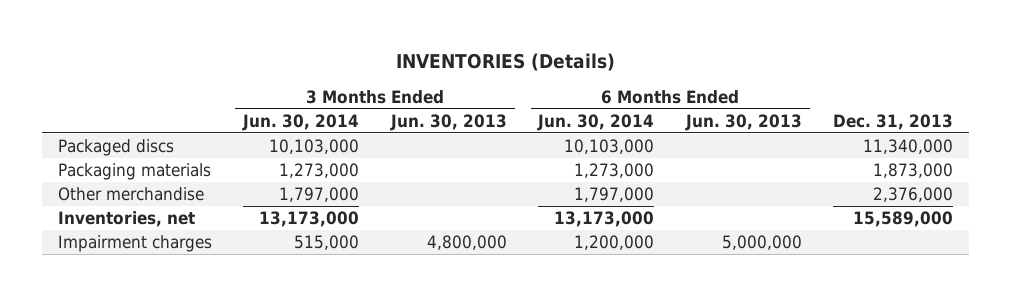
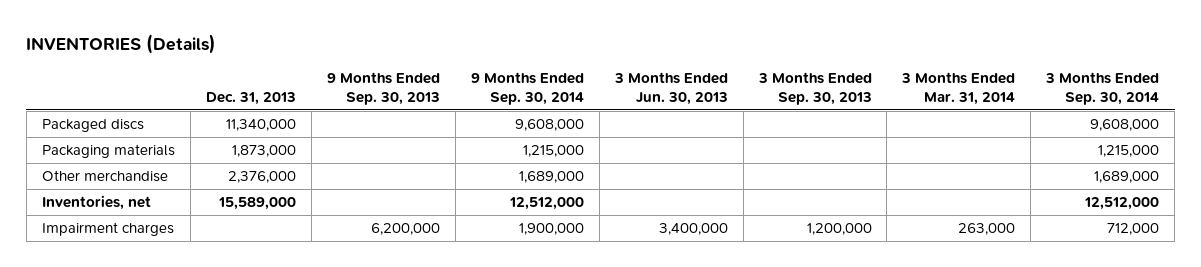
- | 3 Months Ended Jun. 30, 2014 | 3 Months Ended Jun. 30, 2013 | 6 Months Ended Jun. 30, 2014 | 6 Months Ended Jun. 30, 2013 | Dec. 31, 2013
+ | Dec. 31, 2013 | 9 Months Ended Sep. 30, 2013 | 9 Months Ended Sep. 30, 2014 | 3 Months Ended Jun. 30, 2013 | 3 Months Ended Sep. 30, 2013 | 3 Months Ended Mar. 31, 2014 | 3 Months Ended Sep. 30, 2014
- Impairment charges | 515,000 | 4,800,000 | 1,200,000 | 5,000,000 |
+ Impairment charges | | 6,200,000 | 1,900,000 | 3,400,000 | 1,200,000 | 263,000 | 712,000

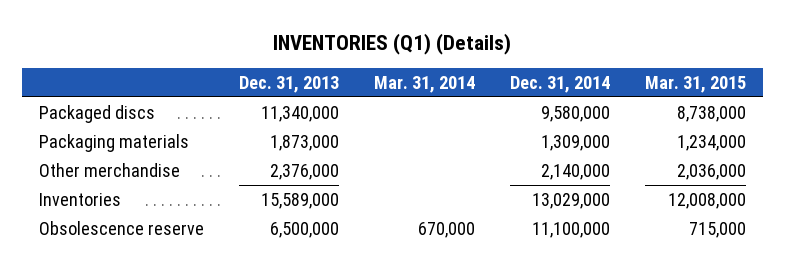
- INVENTORIES (Details)
+ INVENTORIES (Q1) (Details)
- | Dec. 31, 2013 | 9 Months Ended Sep. 30, 2013 | 9 Months Ended Sep. 30, 2014 | 3 Months Ended Jun. 30, 2013 | 3 Months Ended Sep. 30, 2013 | 3 Months Ended Mar. 31, 2014 | 3 Months Ended Sep. 30, 2014
+ | Dec. 31, 2013 | Mar. 31, 2014 | Dec. 31, 2014 | Mar. 31, 2015
- Inventories, net | 15,589,000 | | 12,512,000 | | | | 12,512,000
- Impairment charges | | 6,200,000 | 1,900,000 | 3,400,000 | 1,200,000 | 263,000 | 712,000
+ Inventories | 15,589,000 | | 13,029,000 | 12,008,000
+ Obsolescence reserve | 6,500,000 | 670,000 | 11,100,000 | 715,000

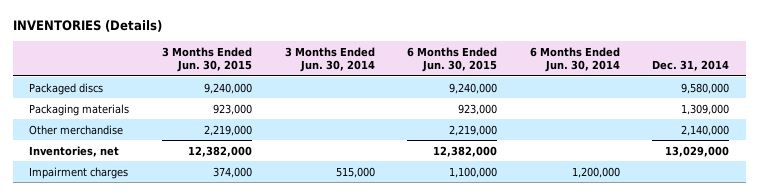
- INVENTORIES (Q1) (Details)
+ INVENTORIES (Details)
- | Dec. 31, 2013 | Mar. 31, 2014 | Dec. 31, 2014 | Mar. 31, 2015
+ | 3 Months Ended Jun. 30, 2015 | 3 Months Ended Jun. 30, 2014 | 6 Months Ended Jun. 30, 2015 | 6 Months Ended Jun. 30, 2014 | Dec. 31, 2014
- Inventories | 15,589,000 | | 13,029,000 | 12,008,000
- Obsolescence reserve | 6,500,000 | 670,000 | 11,100,000 | 715,000
+ Inventories, net | 12,382,000 | | 12,382,000 | | 13,029,000
+ Impairment charges | 374,000 | 515,000 | 1,100,000 | 1,200,000 |

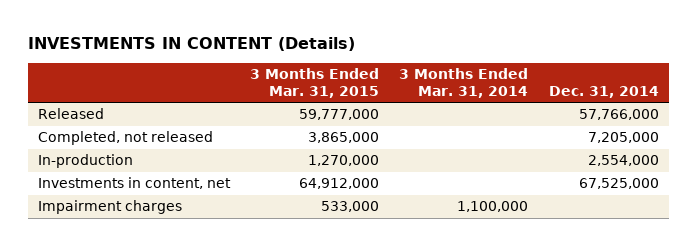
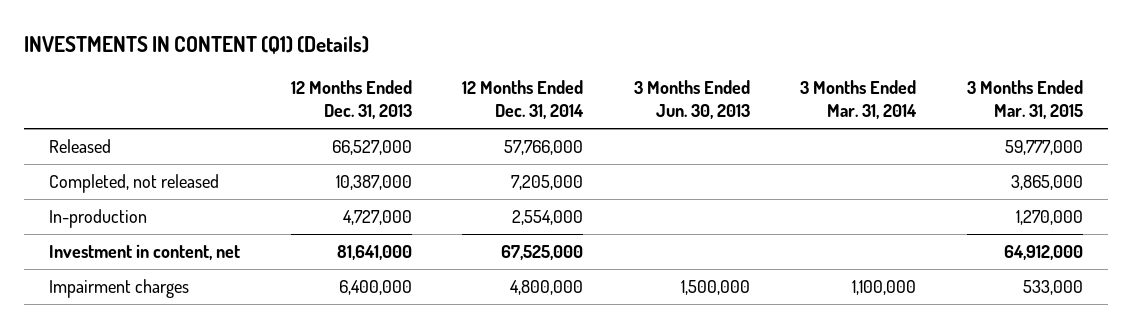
- INVESTMENTS IN CONTENT (Details)
+ INVESTMENTS IN CONTENT (Q1) (Details)
- | 3 Months Ended Mar. 31, 2015 | 3 Months Ended Mar. 31, 2014 | Dec. 31, 2014
+ | 12 Months Ended Dec. 31, 2013 | 12 Months Ended Dec. 31, 2014 | 3 Months Ended Jun. 30, 2013 | 3 Months Ended Mar. 31, 2014 | 3 Months Ended Mar. 31, 2015
- Investments in content, net | 64,912,000 | | 67,525,000
+ Investment in content, net | 81,641,000 | 67,525,000 | | | 64,912,000

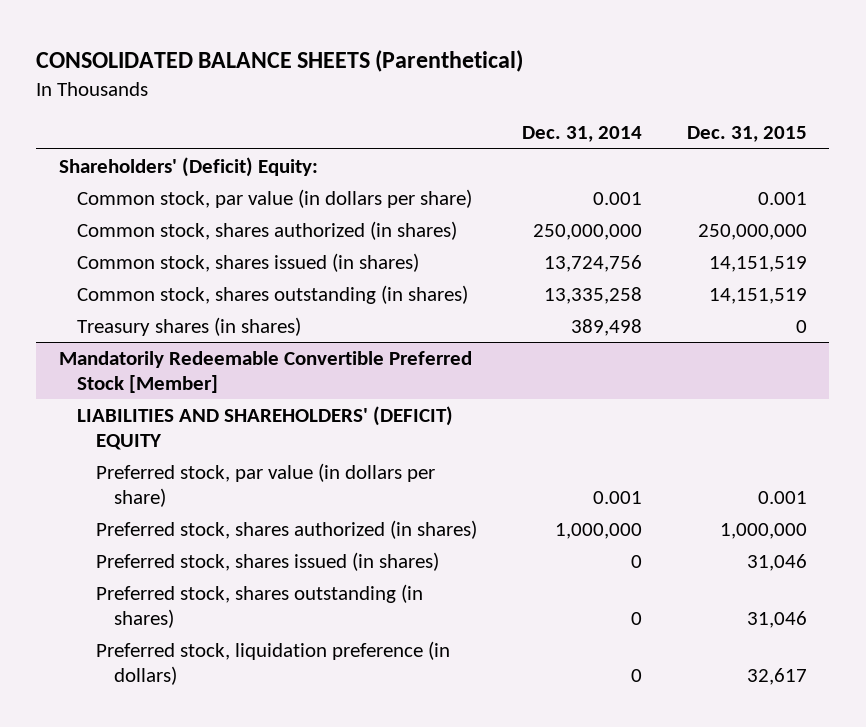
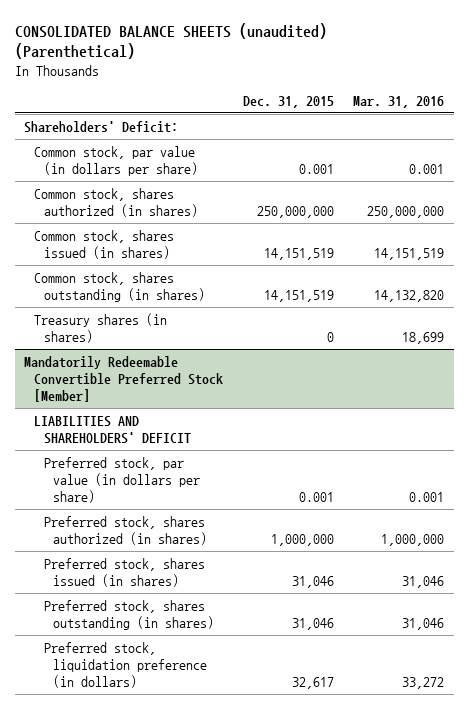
- CONSOLIDATED BALANCE SHEETS (Parenthetical)
+ CONSOLIDATED BALANCE SHEETS (unaudited) (Parenthetical)
- | Dec. 31, 2014 | Dec. 31, 2015
+ | Dec. 31, 2015 | Mar. 31, 2016
- Shareholders' (Deficit) Equity:
+ Shareholders' Deficit:
@ Mandatorily Redeemable Convertible Preferred Stock [Member]
- LIABILITIES AND SHAREHOLDERS' (DEFICIT) EQUITY
+ LIABILITIES AND SHAREHOLDERS' DEFICIT

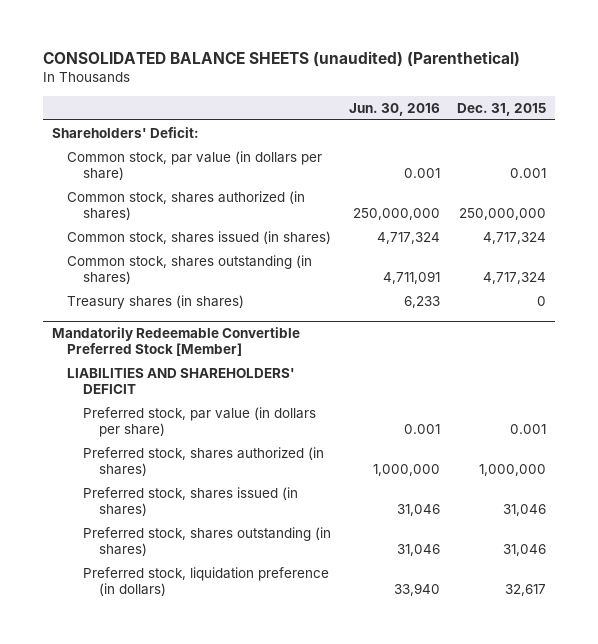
- | Dec. 31, 2015 | Mar. 31, 2016
+ | Jun. 30, 2016 | Dec. 31, 2015
- Common stock, shares issued (in shares) | 14,151,519 | 14,151,519
- Common stock, shares outstanding (in shares) | 14,151,519 | 14,132,820
+ Common stock, shares issued (in shares) | 4,717,324 | 4,717,324
+ Common stock, shares outstanding (in shares) | 4,711,091 | 4,717,324

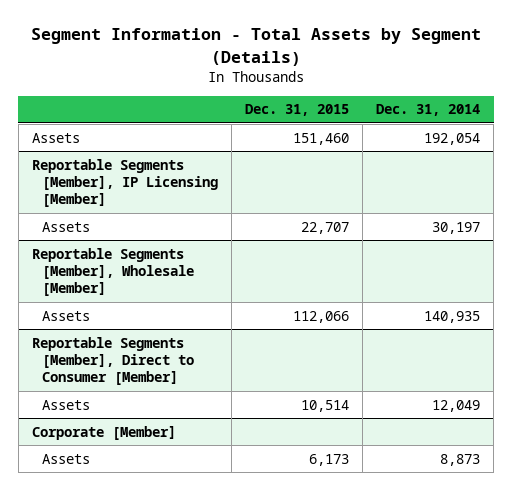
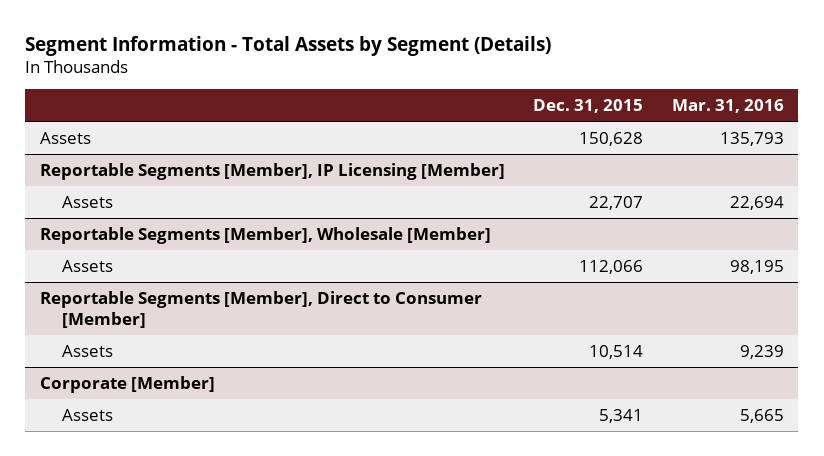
- | Dec. 31, 2015 | Dec. 31, 2014
+ | Dec. 31, 2015 | Mar. 31, 2016
- Assets | 151,460 | 192,054
+ Assets | 150,628 | 135,793
@ Corporate [Member]
- Assets | 6,173 | 8,873
+ Assets | 5,341 | 5,665

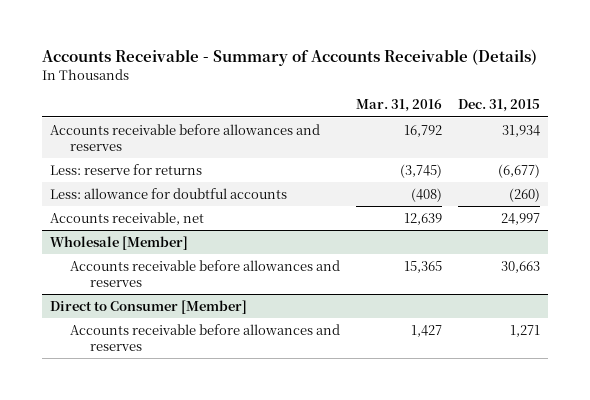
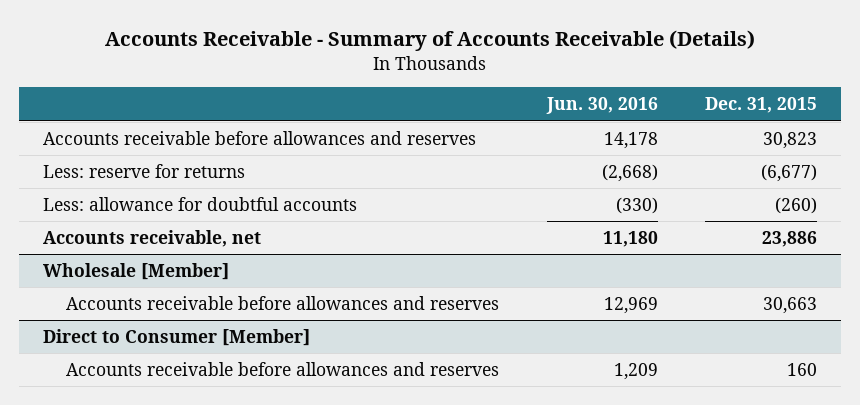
- | Mar. 31, 2016 | Dec. 31, 2015
+ | Jun. 30, 2016 | Dec. 31, 2015
- Accounts receivable before allowances and reserves | 16,792 | 31,934
+ Accounts receivable before allowances and reserves | 14,178 | 30,823
- Accounts receivable, net | 12,639 | 24,997
+ Accounts receivable, net | 11,180 | 23,886
@ Direct to Consumer [Member]
- Accounts receivable before allowances and reserves | 1,427 | 1,271
+ Accounts receivable before allowances and reserves | 1,209 | 160

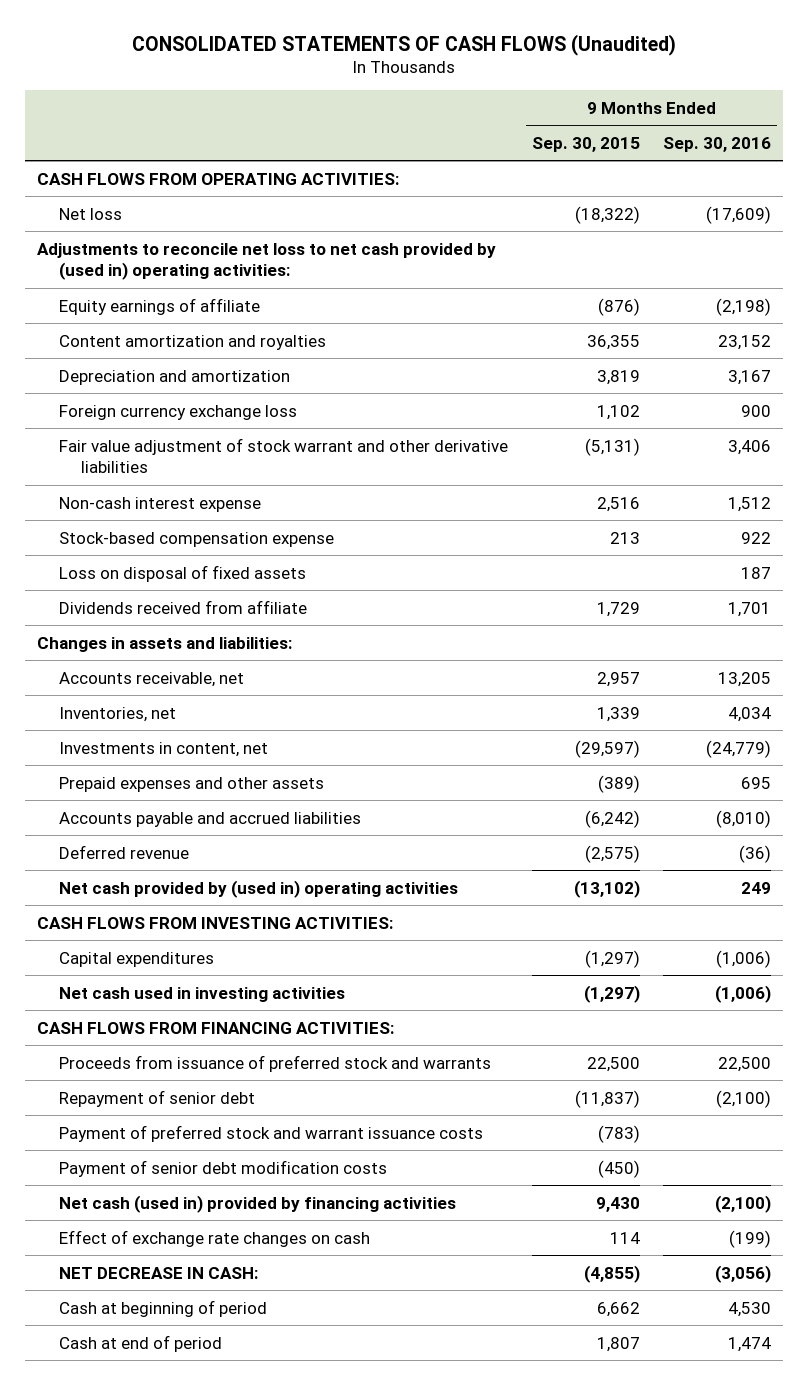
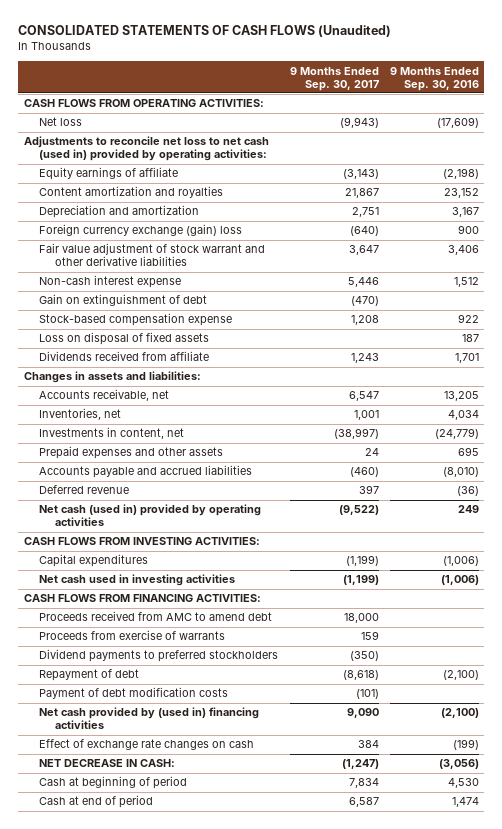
- | 9 Months Ended Sep. 30, 2015 | 9 Months Ended Sep. 30, 2016
+ | 9 Months Ended Sep. 30, 2017 | 9 Months Ended Sep. 30, 2016
- Adjustments to reconcile net loss to net cash provided by (used in) operating activities:
+ Adjustments to reconcile net loss to net cash (used in) provided by operating activities:
- Foreign currency exchange loss | 1,102 | 900
+ Foreign currency exchange (gain) loss | (640) | 900
+ Gain on extinguishment of debt | (470) |
- Net cash provided by (used in) operating activities | (13,102) | 249
+ Net cash (used in) provided by operating activities | (9,522) | 249
- Proceeds from issuance of preferred stock and warrants | 22,500 | 22,500
- Repayment of senior debt | (11,837) | (2,100)
- Payment of preferred stock and warrant issuance costs | (783) |
- Payment of senior debt modification costs | (450) |
- Net cash (used in) provided by financing activities | 9,430 | (2,100)
+ Proceeds received from AMC to amend debt | 18,000 |
+ Proceeds from exercise of warrants | 159 |
+ Dividend payments to preferred stockholders | (350) |
+ Repayment of debt | (8,618) | (2,100)
+ Payment of debt modification costs | (101) |
+ Net cash provided by (used in) financing activities | 9,090 | (2,100)

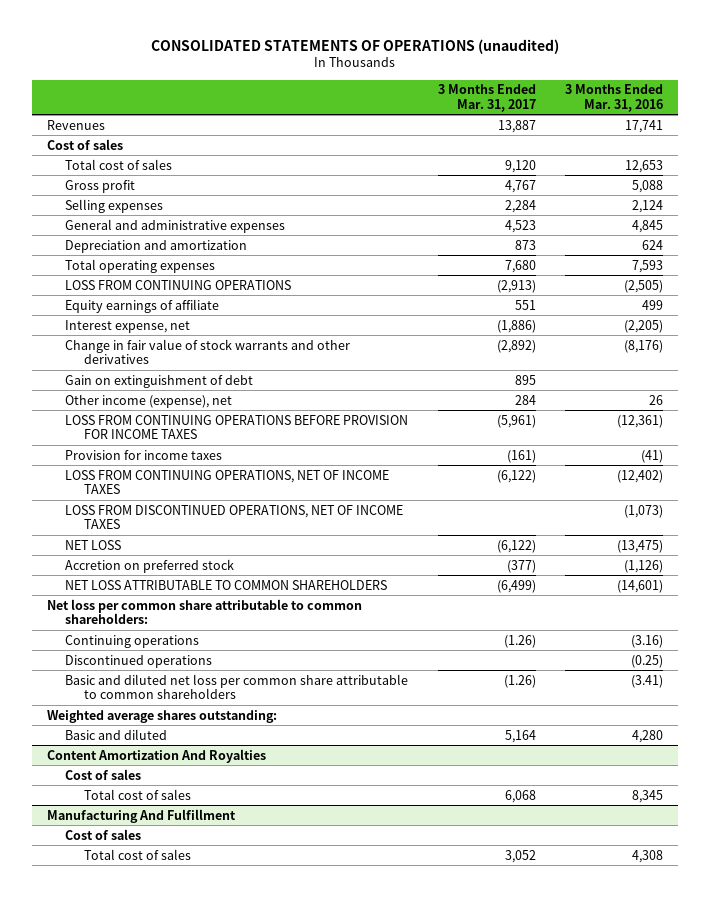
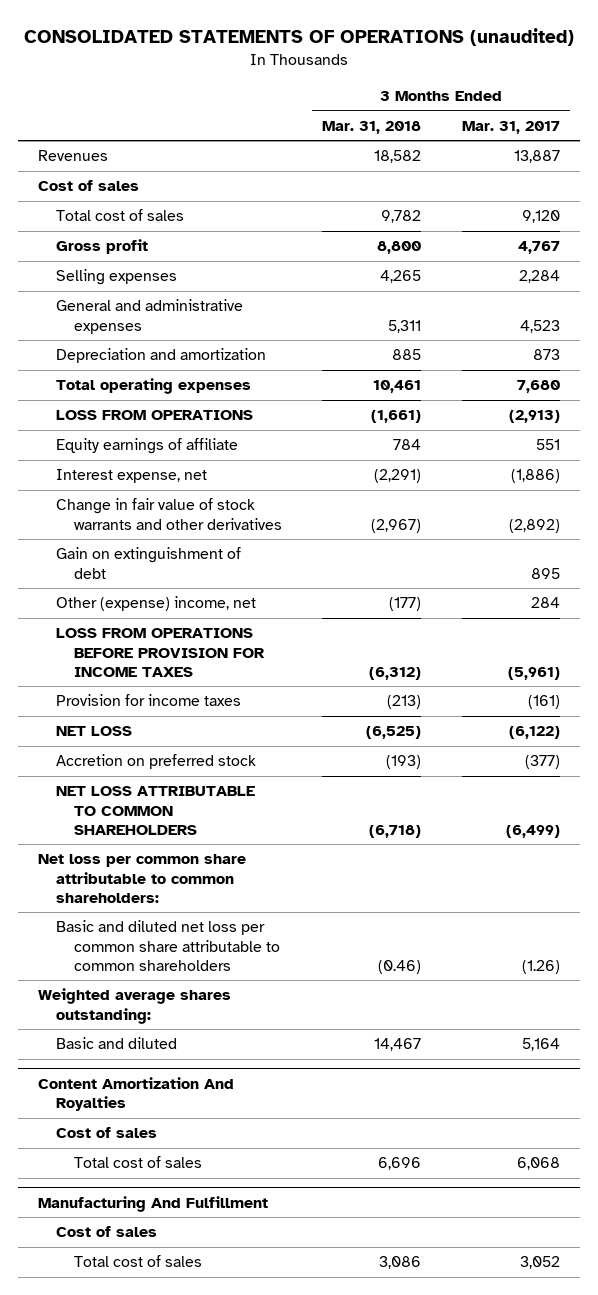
- | 3 Months Ended Mar. 31, 2017 | 3 Months Ended Mar. 31, 2016
+ | 3 Months Ended Mar. 31, 2018 | 3 Months Ended Mar. 31, 2017
- LOSS FROM CONTINUING OPERATIONS | (2,913) | (2,505)
+ LOSS FROM OPERATIONS | (1,661) | (2,913)
- Other income (expense), net | 284 | 26
- LOSS FROM CONTINUING OPERATIONS BEFORE PROVISION FOR INCOME TAXES | (5,961) | (12,361)
+ Other (expense) income, net | (177) | 284
+ LOSS FROM OPERATIONS BEFORE PROVISION FOR INCOME TAXES | (6,312) | (5,961)
- LOSS FROM CONTINUING OPERATIONS, NET OF INCOME TAXES | (6,122) | (12,402)
- LOSS FROM DISCONTINUED OPERATIONS, NET OF INCOME TAXES | | (1,073)
- Continuing operations | (1.26) | (3.16)
- Discontinued operations | | (0.25)

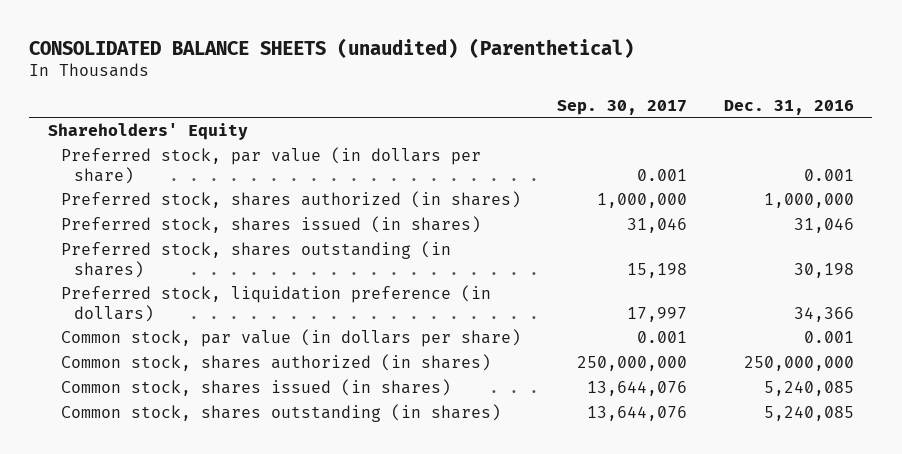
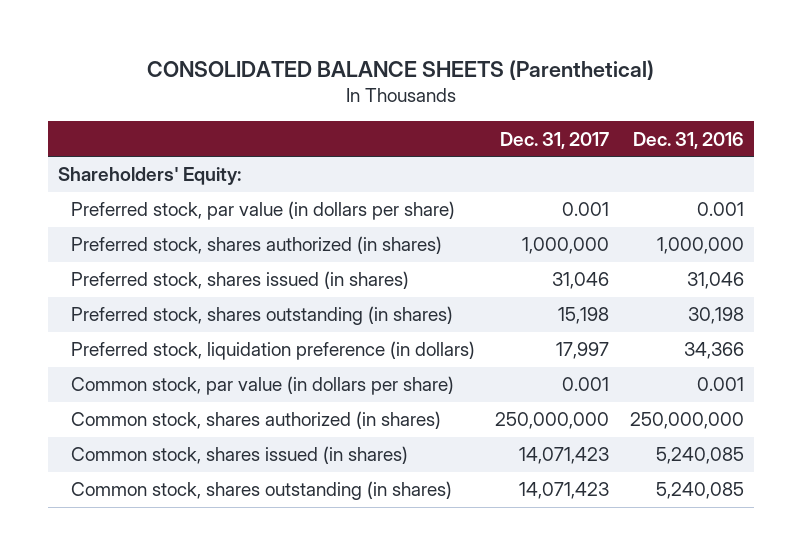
- CONSOLIDATED BALANCE SHEETS (unaudited) (Parenthetical)
+ CONSOLIDATED BALANCE SHEETS (Parenthetical)
- | Sep. 30, 2017 | Dec. 31, 2016
+ | Dec. 31, 2017 | Dec. 31, 2016
- Shareholders' Equity
+ Shareholders' Equity:

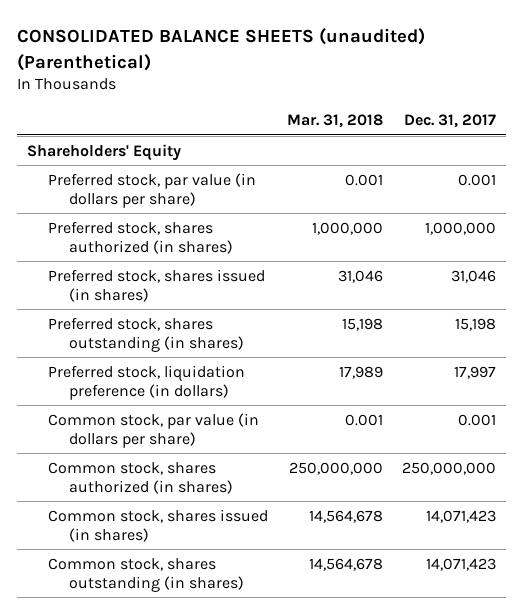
- CONSOLIDATED BALANCE SHEETS (Parenthetical)
+ CONSOLIDATED BALANCE SHEETS (unaudited) (Parenthetical)
- | Dec. 31, 2017 | Dec. 31, 2016
+ | Mar. 31, 2018 | Dec. 31, 2017
- Shareholders' Equity:
+ Shareholders' Equity

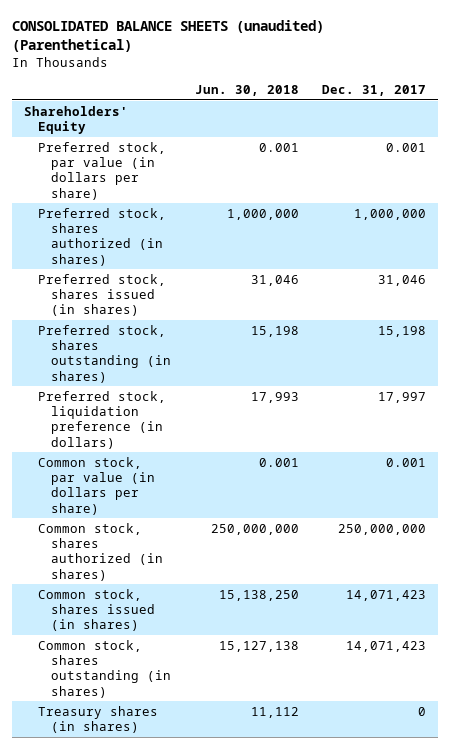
- | Mar. 31, 2018 | Dec. 31, 2017
+ | Jun. 30, 2018 | Dec. 31, 2017
+ Treasury shares (in shares) | 11,112 | 0

